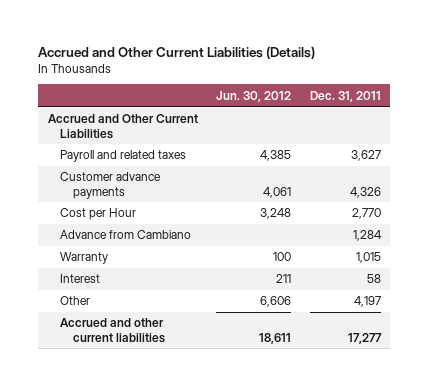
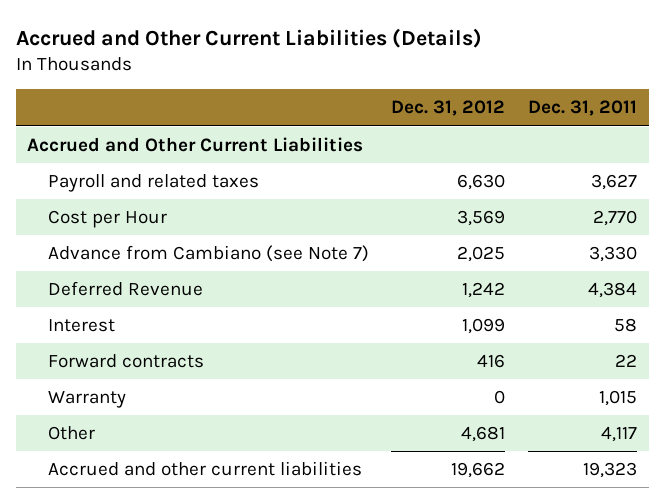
- | Jun. 30, 2012 | Dec. 31, 2011
+ | Dec. 31, 2012 | Dec. 31, 2011
- Customer advance payments | 4,061 | 4,326
- Advance from Cambiano | | 1,284
+ Advance from Cambiano (see Note 7) | 2,025 | 3,330
+ Deferred Revenue | 1,242 | 4,384
- Other | 6,606 | 4,197
- Accrued and other current liabilities | 18,611 | 17,277
+ Forward contracts | 416 | 22
moved down: Warranty | 0 | 1,015
+ Other | 4,681 | 4,117
+ Accrued and other current liabilities | 19,662 | 19,323

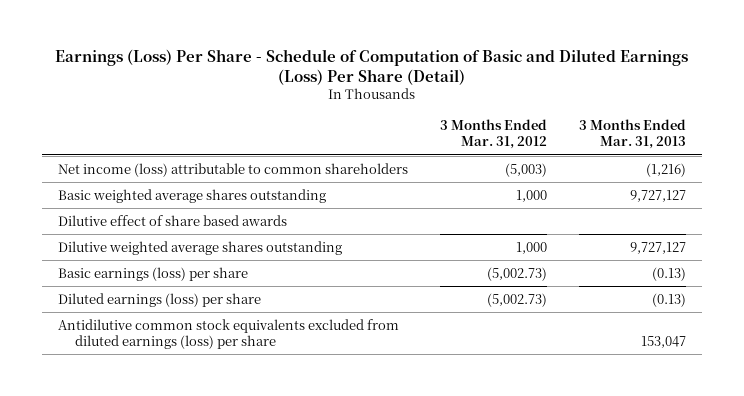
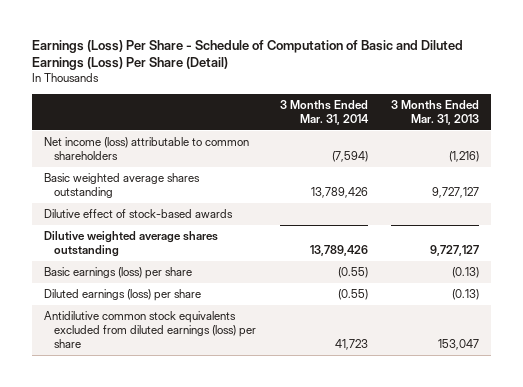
- | 3 Months Ended Mar. 31, 2012 | 3 Months Ended Mar. 31, 2013
+ | 3 Months Ended Mar. 31, 2014 | 3 Months Ended Mar. 31, 2013
- Dilutive effect of share based awards
+ Dilutive effect of stock-based awards

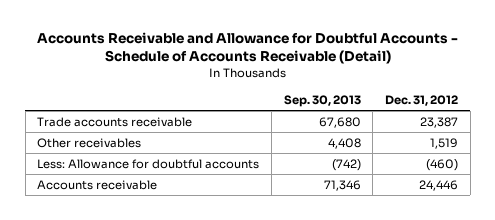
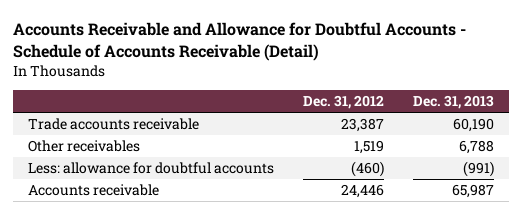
- | Sep. 30, 2013 | Dec. 31, 2012
+ | Dec. 31, 2012 | Dec. 31, 2013
- Less: Allowance for doubtful accounts | (742) | (460)
+ Less: allowance for doubtful accounts | (460) | (991)

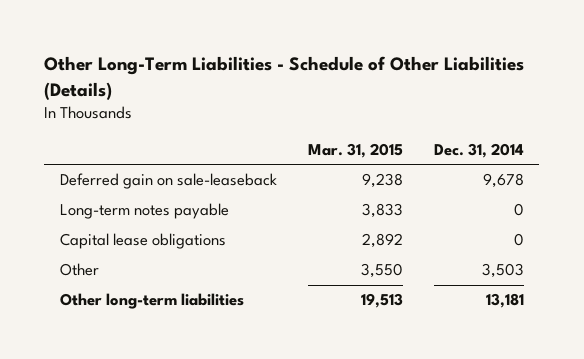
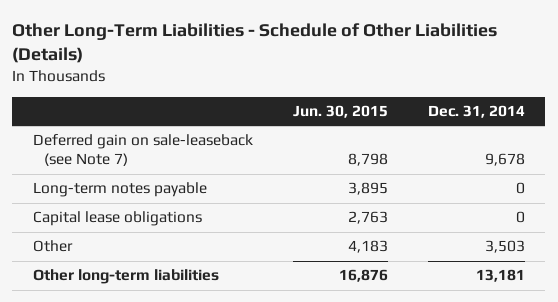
- | Mar. 31, 2015 | Dec. 31, 2014
+ | Jun. 30, 2015 | Dec. 31, 2014
- Deferred gain on sale-leaseback | 9,238 | 9,678
+ Deferred gain on sale-leaseback (see Note 7) | 8,798 | 9,678

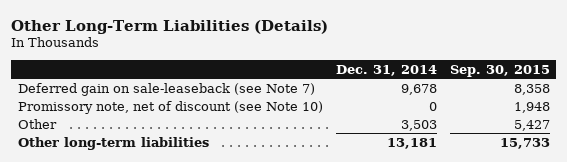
- Other Long-Term Liabilities - Schedule of Other Liabilities (Details)
+ Other Long-Term Liabilities (Details)
- | Jun. 30, 2015 | Dec. 31, 2014
+ | Dec. 31, 2014 | Sep. 30, 2015
- Long-term notes payable | 3,895 | 0
- Capital lease obligations | 2,763 | 0
+ Promissory note, net of discount (see Note 10) | 0 | 1,948

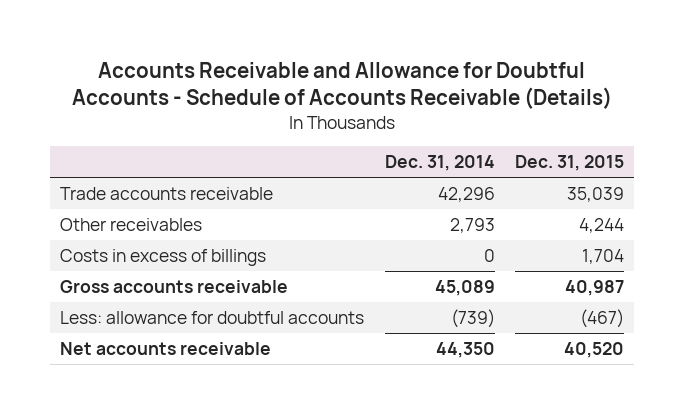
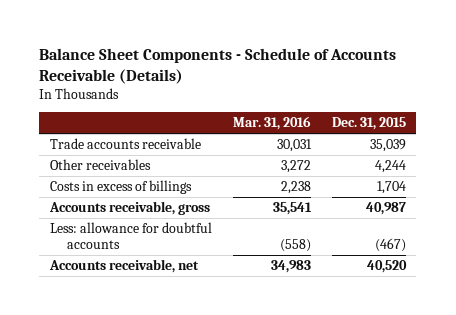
- Accounts Receivable and Allowance for Doubtful Accounts - Schedule of Accounts Receivable (Details)
+ Balance Sheet Components - Schedule of Accounts Receivable (Details)
- | Dec. 31, 2014 | Dec. 31, 2015
+ | Mar. 31, 2016 | Dec. 31, 2015
- Gross accounts receivable | 45,089 | 40,987
+ Accounts receivable, gross | 35,541 | 40,987
- Net accounts receivable | 44,350 | 40,520
+ Accounts receivable, net | 34,983 | 40,520

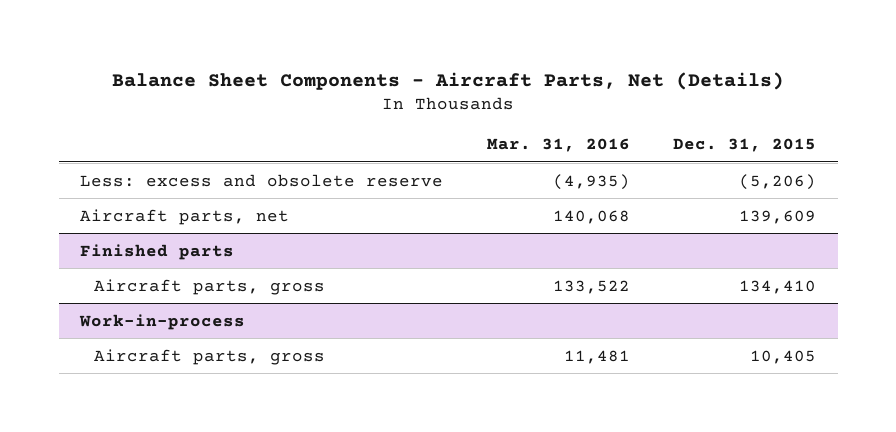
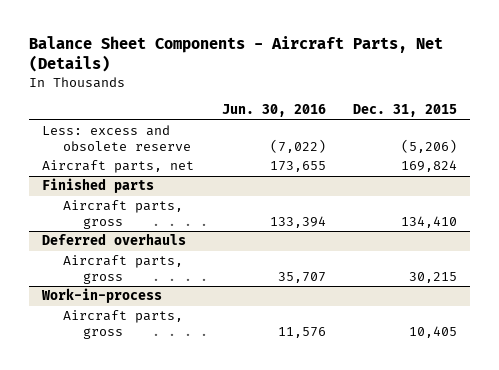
- | Mar. 31, 2016 | Dec. 31, 2015
+ | Jun. 30, 2016 | Dec. 31, 2015
- Aircraft parts, net | 140,068 | 139,609
+ Aircraft parts, net | 173,655 | 169,824
+ Deferred overhauls
+ Aircraft parts, gross | 35,707 | 30,215

